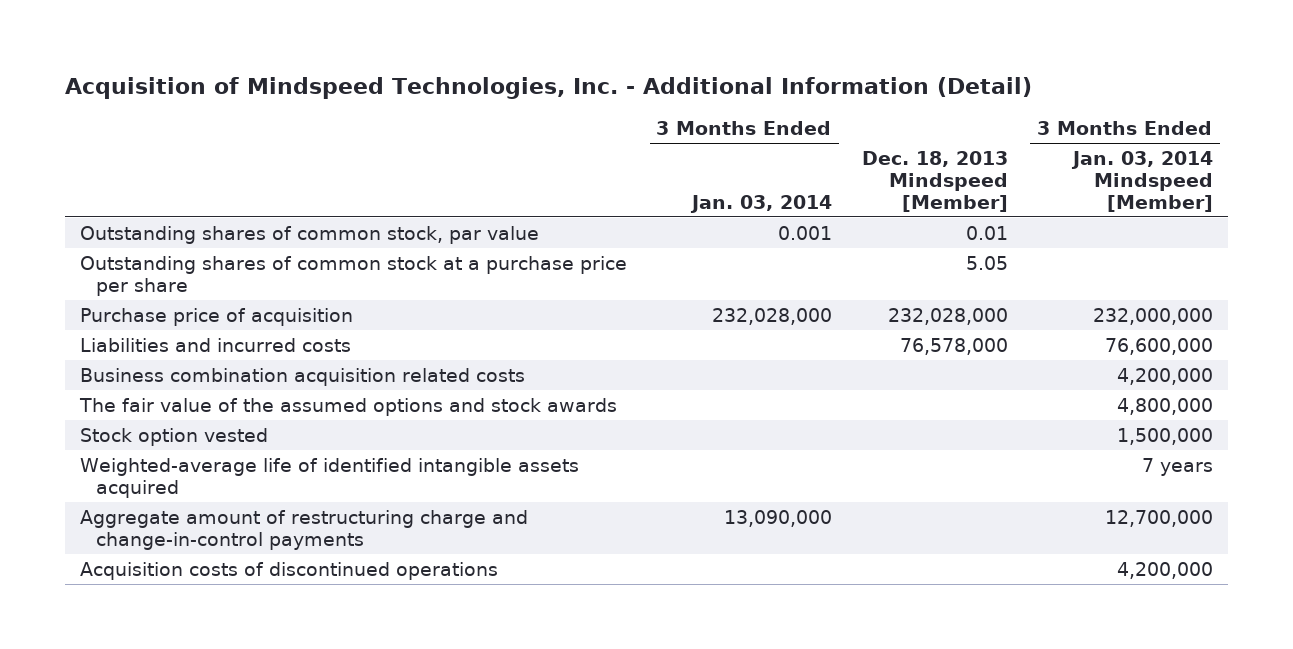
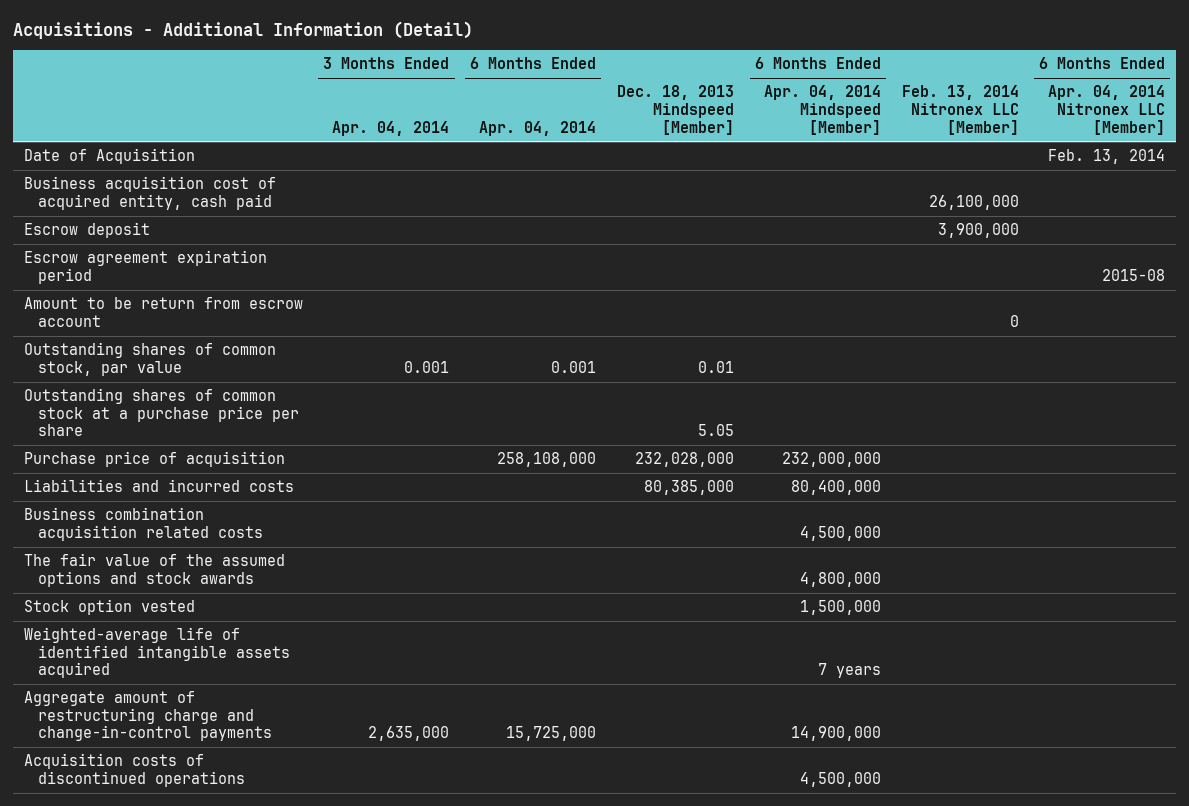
- Acquisition of Mindspeed Technologies, Inc. - Additional Information (Detail)
+ Acquisitions - Additional Information (Detail)
- | 3 Months Ended Jan. 03, 2014 | Dec. 18, 2013 Mindspeed [Member] | 3 Months Ended Jan. 03, 2014 Mindspeed [Member]
+ | 3 Months Ended Apr. 04, 2014 | 6 Months Ended Apr. 04, 2014 | Dec. 18, 2013 Mindspeed [Member] | 6 Months Ended Apr. 04, 2014 Mindspeed [Member] | Feb. 13, 2014 Nitronex LLC [Member] | 6 Months Ended Apr. 04, 2014 Nitronex LLC [Member]
+ Date of Acquisition | | | | | | Feb. 13, 2014
+ Business acquisition cost of acquired entity, cash paid | | | | | 26,100,000 |
+ Escrow deposit | | | | | 3,900,000 |
+ Escrow agreement expiration period | | | | | | 2015-08
+ Amount to be return from escrow account | | | | | 0 |
- Liabilities and incurred costs | | 76,578,000 | 76,600,000
+ Liabilities and incurred costs | | | 80,385,000 | 80,400,000 | |

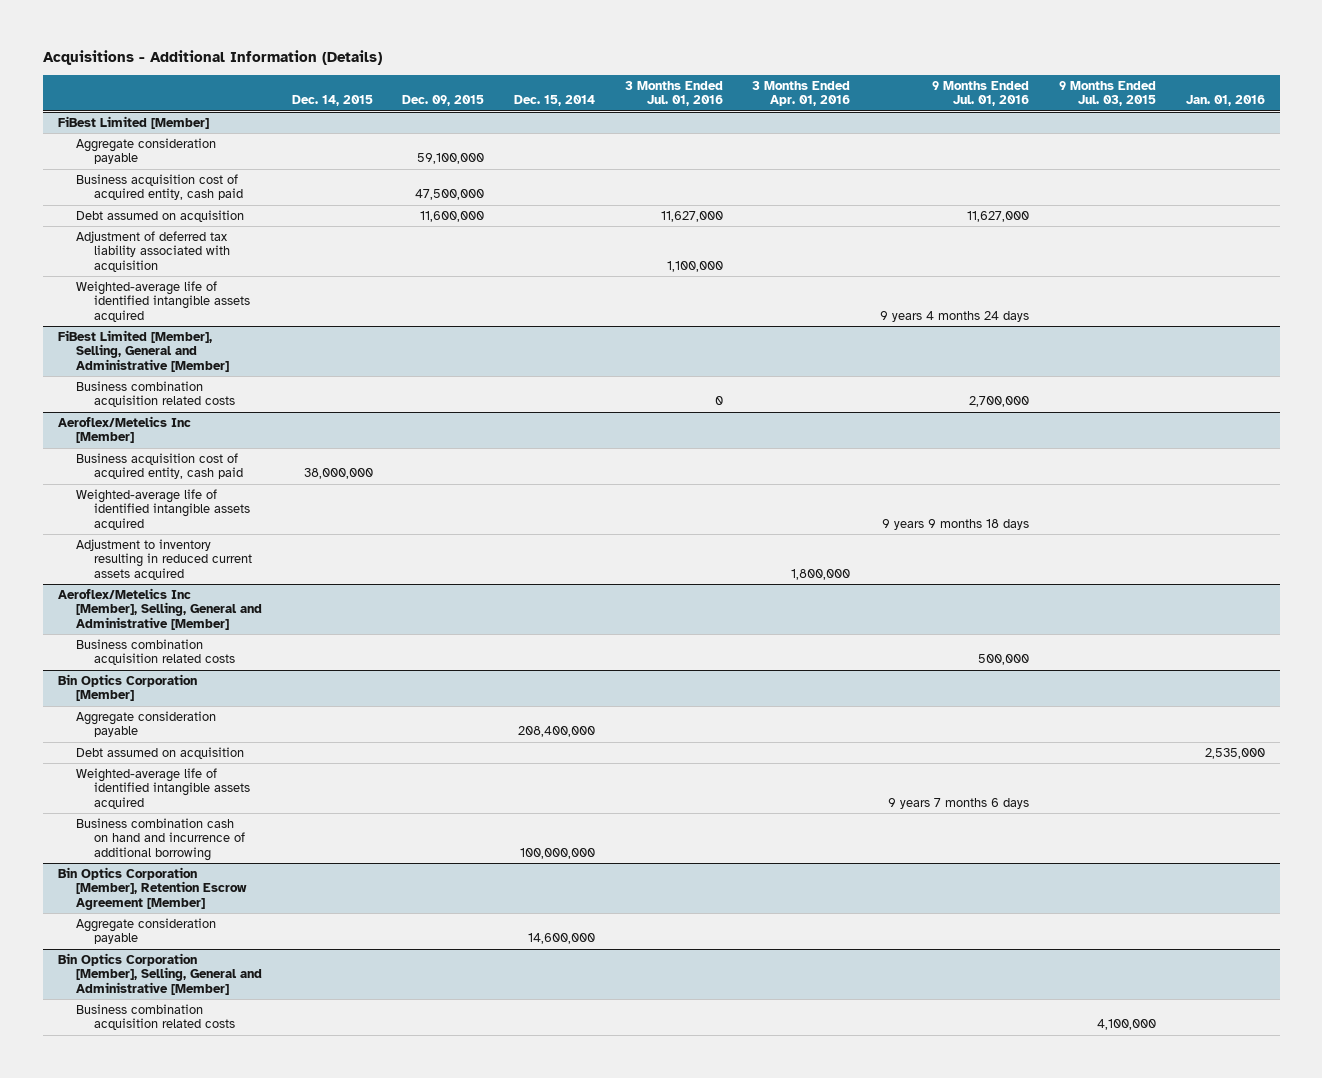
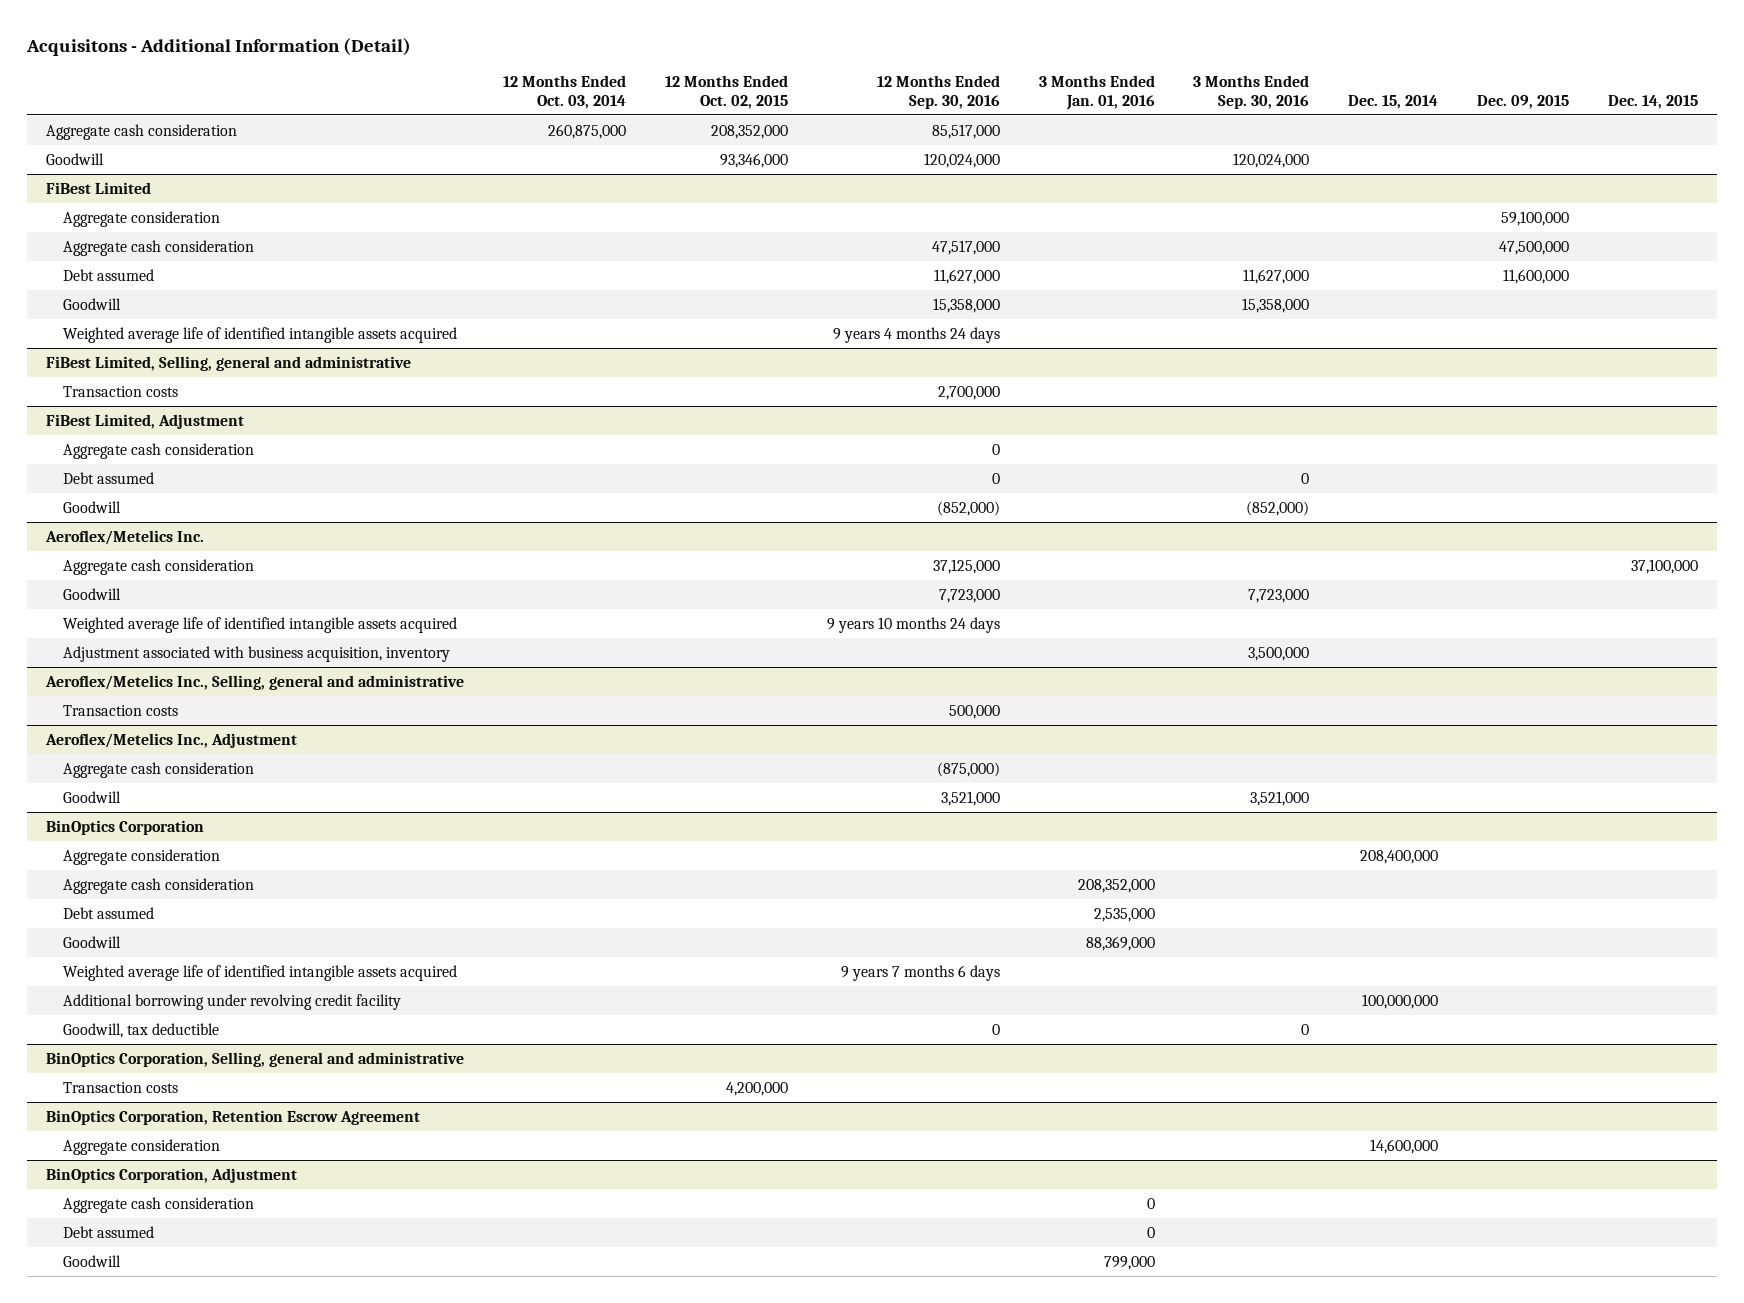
- Acquisitions - Additional Information (Details)
+ Acquisitons - Additional Information (Detail)
- | Dec. 14, 2015 | Dec. 09, 2015 | Dec. 15, 2014 | 3 Months Ended Jul. 01, 2016 | 3 Months Ended Apr. 01, 2016 | 9 Months Ended Jul. 01, 2016 | 9 Months Ended Jul. 03, 2015 | Jan. 01, 2016
+ | 12 Months Ended Oct. 03, 2014 | 12 Months Ended Oct. 02, 2015 | 12 Months Ended Sep. 30, 2016 | 3 Months Ended Jan. 01, 2016 | 3 Months Ended Sep. 30, 2016 | Dec. 15, 2014 | Dec. 09, 2015 | Dec. 14, 2015
- FiBest Limited [Member]
- Aggregate consideration payable | | 59,100,000 | | | | | |
- Business acquisition cost of acquired entity, cash paid | | 47,500,000 | | | | | |
- Debt assumed on acquisition | | 11,600,000 | | 11,627,000 | | 11,627,000 | |
- Adjustment of deferred tax liability associated with acquisition | | | | 1,100,000 | | | |
- Weighted-average life of identified intangible assets acquired | | | | | | 9 years 4 months 24 days | |
- FiBest Limited [Member], Selling, General and Administrative [Member]
- Business combination acquisition related costs | | | | 0 | | 2,700,000 | |
- Aeroflex/Metelics Inc [Member]
- Business acquisition cost of acquired entity, cash paid | 38,000,000 | | | | | | |
- Weighted-average life of identified intangible assets acquired | | | | | | 9 years 9 months 18 days | |
- Adjustment to inventory resulting in reduced current assets acquired | | | | | 1,800,000 | | |
- Aeroflex/Metelics Inc [Member], Selling, General and Administrative [Member]
- Business combination acquisition related costs | | | | | | 500,000 | |
- Bin Optics Corporation [Member]
- Aggregate consideration payable | | | 208,400,000 | | | | |
- Debt assumed on acquisition | | | | | | | | 2,535,000
- Weighted-average life of identified intangible assets acquired | | | | | | 9 years 7 months 6 days | |
- Business combination cash on hand and incurrence of additional borrowing | | | 100,000,000 | | | | |
- Bin Optics Corporation [Member], Retention Escrow Agreement [Member]
- Aggregate consideration payable | | | 14,600,000 | | | | |
- Bin Optics Corporation [Member], Selling, General and Administrative [Member]
- Business combination acquisition related costs | | | | | | | 4,100,000 |
+ Aggregate cash consideration | 260,875,000 | 208,352,000 | 85,517,000 | | | | |
+ Goodwill | | 93,346,000 | 120,024,000 | | 120,024,000 | | |
+ FiBest Limited
+ Aggregate consideration | | | | | | | 59,100,000 |
+ Aggregate cash consideration | | | 47,517,000 | | | | 47,500,000 |
+ Debt assumed | | | 11,627,000 | | 11,627,000 | | 11,600,000 |
+ Goodwill | | | 15,358,000 | | 15,358,000 | | |
+ Weighted average life of identified intangible assets acquired | | | 9 years 4 months 24 days | | | | |
+ FiBest Limited, Selling, general and administrative
+ Transaction costs | | | 2,700,000 | | | | |
+ FiBest Limited, Adjustment
+ Aggregate cash consideration | | | 0 | | | | |
+ Debt assumed | | | 0 | | 0 | | |
+ Goodwill | | | (852,000) | | (852,000) | | |
+ Aeroflex/Metelics Inc.
+ Aggregate cash consideration | | | 37,125,000 | | | | | 37,100,000
+ Goodwill | | | 7,723,000 | | 7,723,000 | | |
+ Weighted average life of identified intangible assets acquired | | | 9 years 10 months 24 days | | | | |
+ Adjustment associated with business acquisition, inventory | | | | | 3,500,000 | | |
+ Aeroflex/Metelics Inc., Selling, general and administrative
+ Transaction costs | | | 500,000 | | | | |
+ Aeroflex/Metelics Inc., Adjustment
+ Aggregate cash consideration | | | (875,000) | | | | |
+ Goodwill | | | 3,521,000 | | 3,521,000 | | |
+ BinOptics Corporation
+ Aggregate consideration | | | | | | 208,400,000 | |
+ Aggregate cash consideration | | | | 208,352,000 | | | |
+ Debt assumed | | | | 2,535,000 | | | |
+ Goodwill | | | | 88,369,000 | | | |
+ Weighted average life of identified intangible assets acquired | | | 9 years 7 months 6 days | | | | |
+ Additional borrowing under revolving credit facility | | | | | | 100,000,000 | |
+ Goodwill, tax deductible | | | 0 | | 0 | | |
+ BinOptics Corporation, Selling, general and administrative
+ Transaction costs | | 4,200,000 | | | | | |
+ BinOptics Corporation, Retention Escrow Agreement
+ Aggregate consideration | | | | | | 14,600,000 | |
+ BinOptics Corporation, Adjustment
+ Aggregate cash consideration | | | | 0 | | | |
+ Debt assumed | | | | 0 | | | |
+ Goodwill | | | | 799,000 | | | |

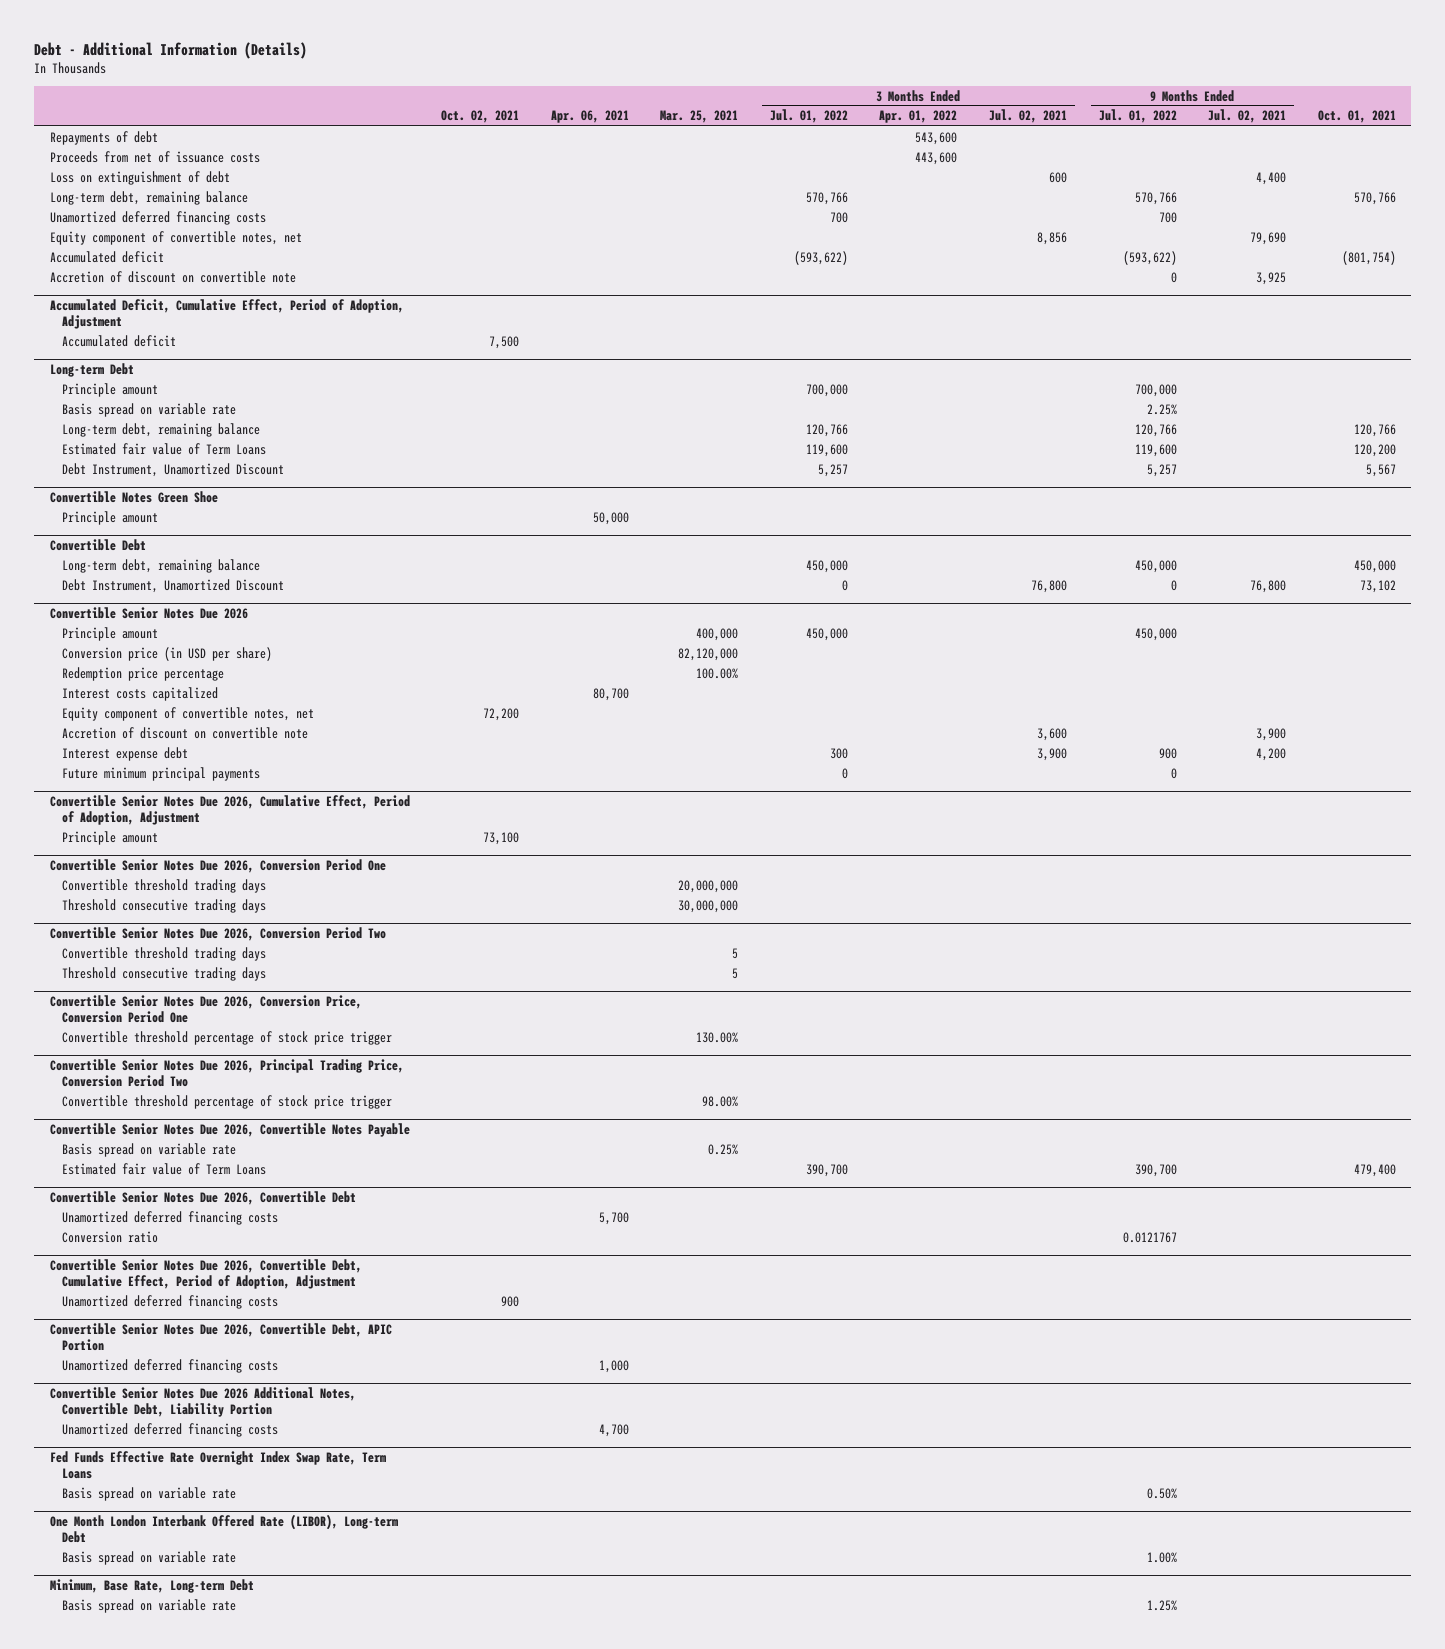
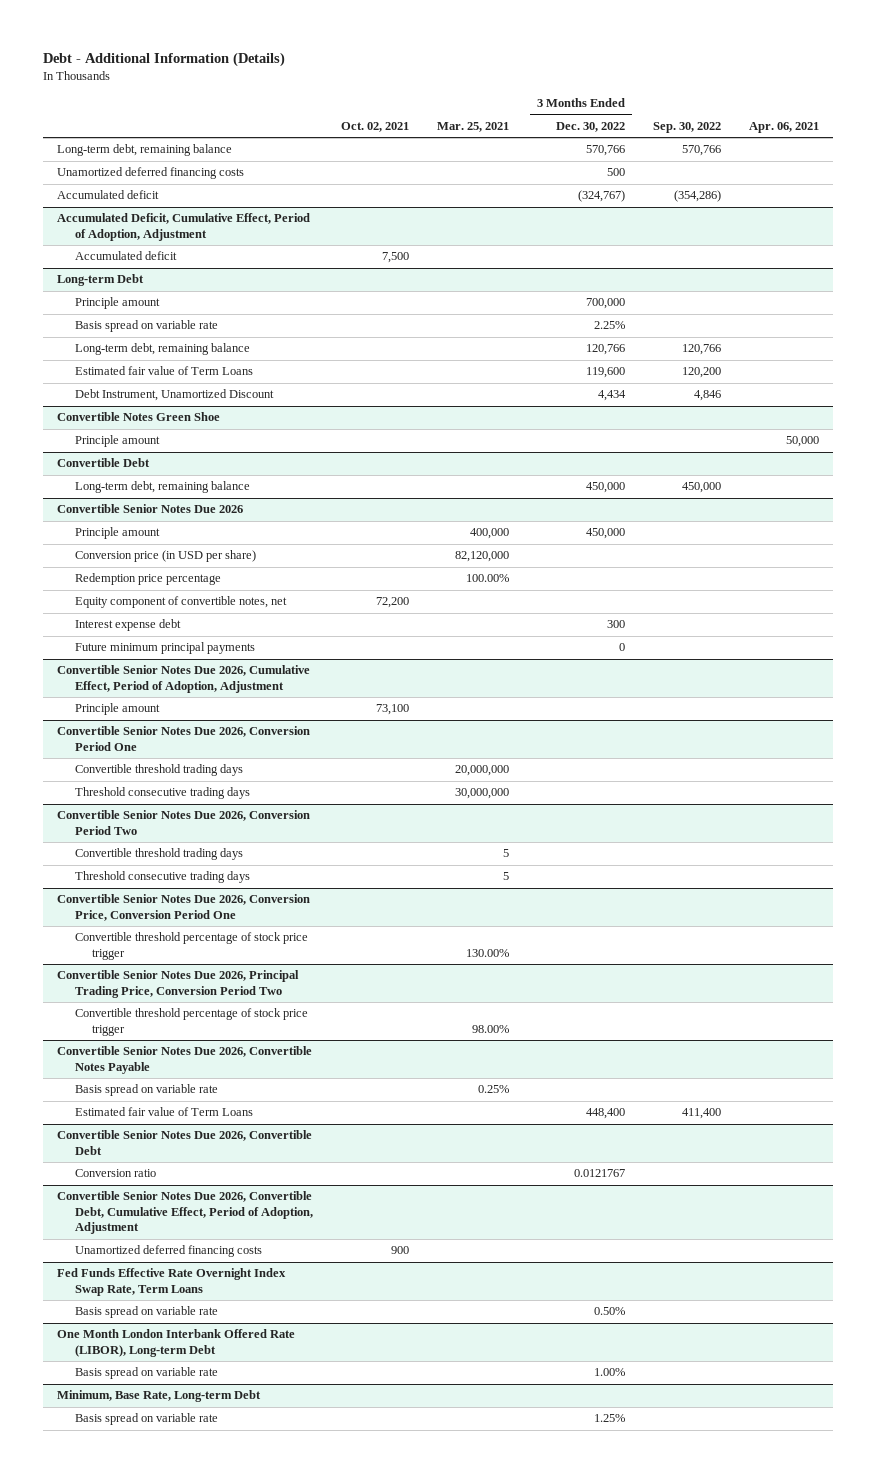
- | Oct. 02, 2021 | Apr. 06, 2021 | Mar. 25, 2021 | 3 Months Ended Jul. 01, 2022 | 3 Months Ended Apr. 01, 2022 | 3 Months Ended Jul. 02, 2021 | 9 Months Ended Jul. 01, 2022 | 9 Months Ended Jul. 02, 2021 | Oct. 01, 2021
+ | Oct. 02, 2021 | Mar. 25, 2021 | 3 Months Ended Dec. 30, 2022 | Sep. 30, 2022 | Apr. 06, 2021
- Repayments of debt | | | | | 543,600 | | | |
- Proceeds from net of issuance costs | | | | | 443,600 | | | |
- Loss on extinguishment of debt | | | | | | 600 | | 4,400 |
- Equity component of convertible notes, net | | | | | | 8,856 | | 79,690 |
- Accretion of discount on convertible note | | | | | | | 0 | 3,925 |
@ Convertible Debt
- Debt Instrument, Unamortized Discount | | | | 0 | | 76,800 | 0 | 76,800 | 73,102
@ Convertible Senior Notes Due 2026
- Interest costs capitalized | | 80,700 | | | | | | |
- Accretion of discount on convertible note | | | | | | 3,600 | | 3,900 |
@ Convertible Senior Notes Due 2026, Convertible Debt
- Unamortized deferred financing costs | | 5,700 | | | | | | |
- Convertible Senior Notes Due 2026, Convertible Debt, APIC Portion
- Unamortized deferred financing costs | | 1,000 | | | | | | |
- Convertible Senior Notes Due 2026 Additional Notes, Convertible Debt, Liability Portion
- Unamortized deferred financing costs | | 4,700 | | | | | | |

